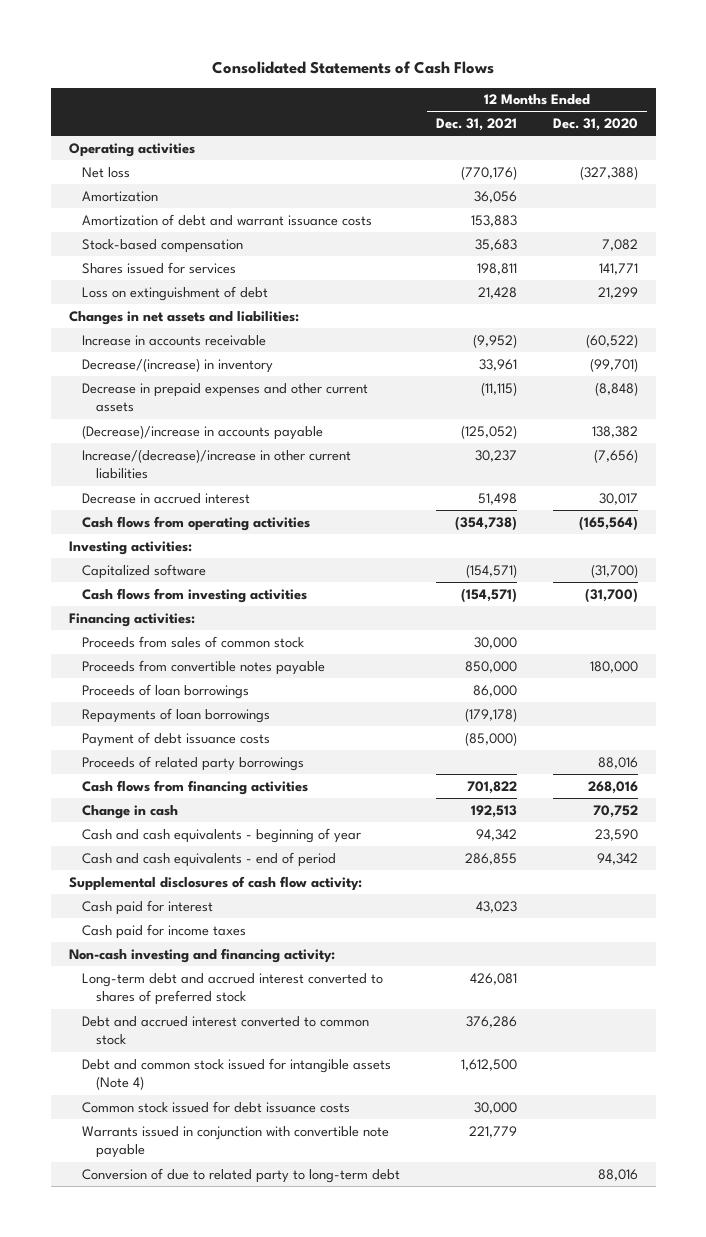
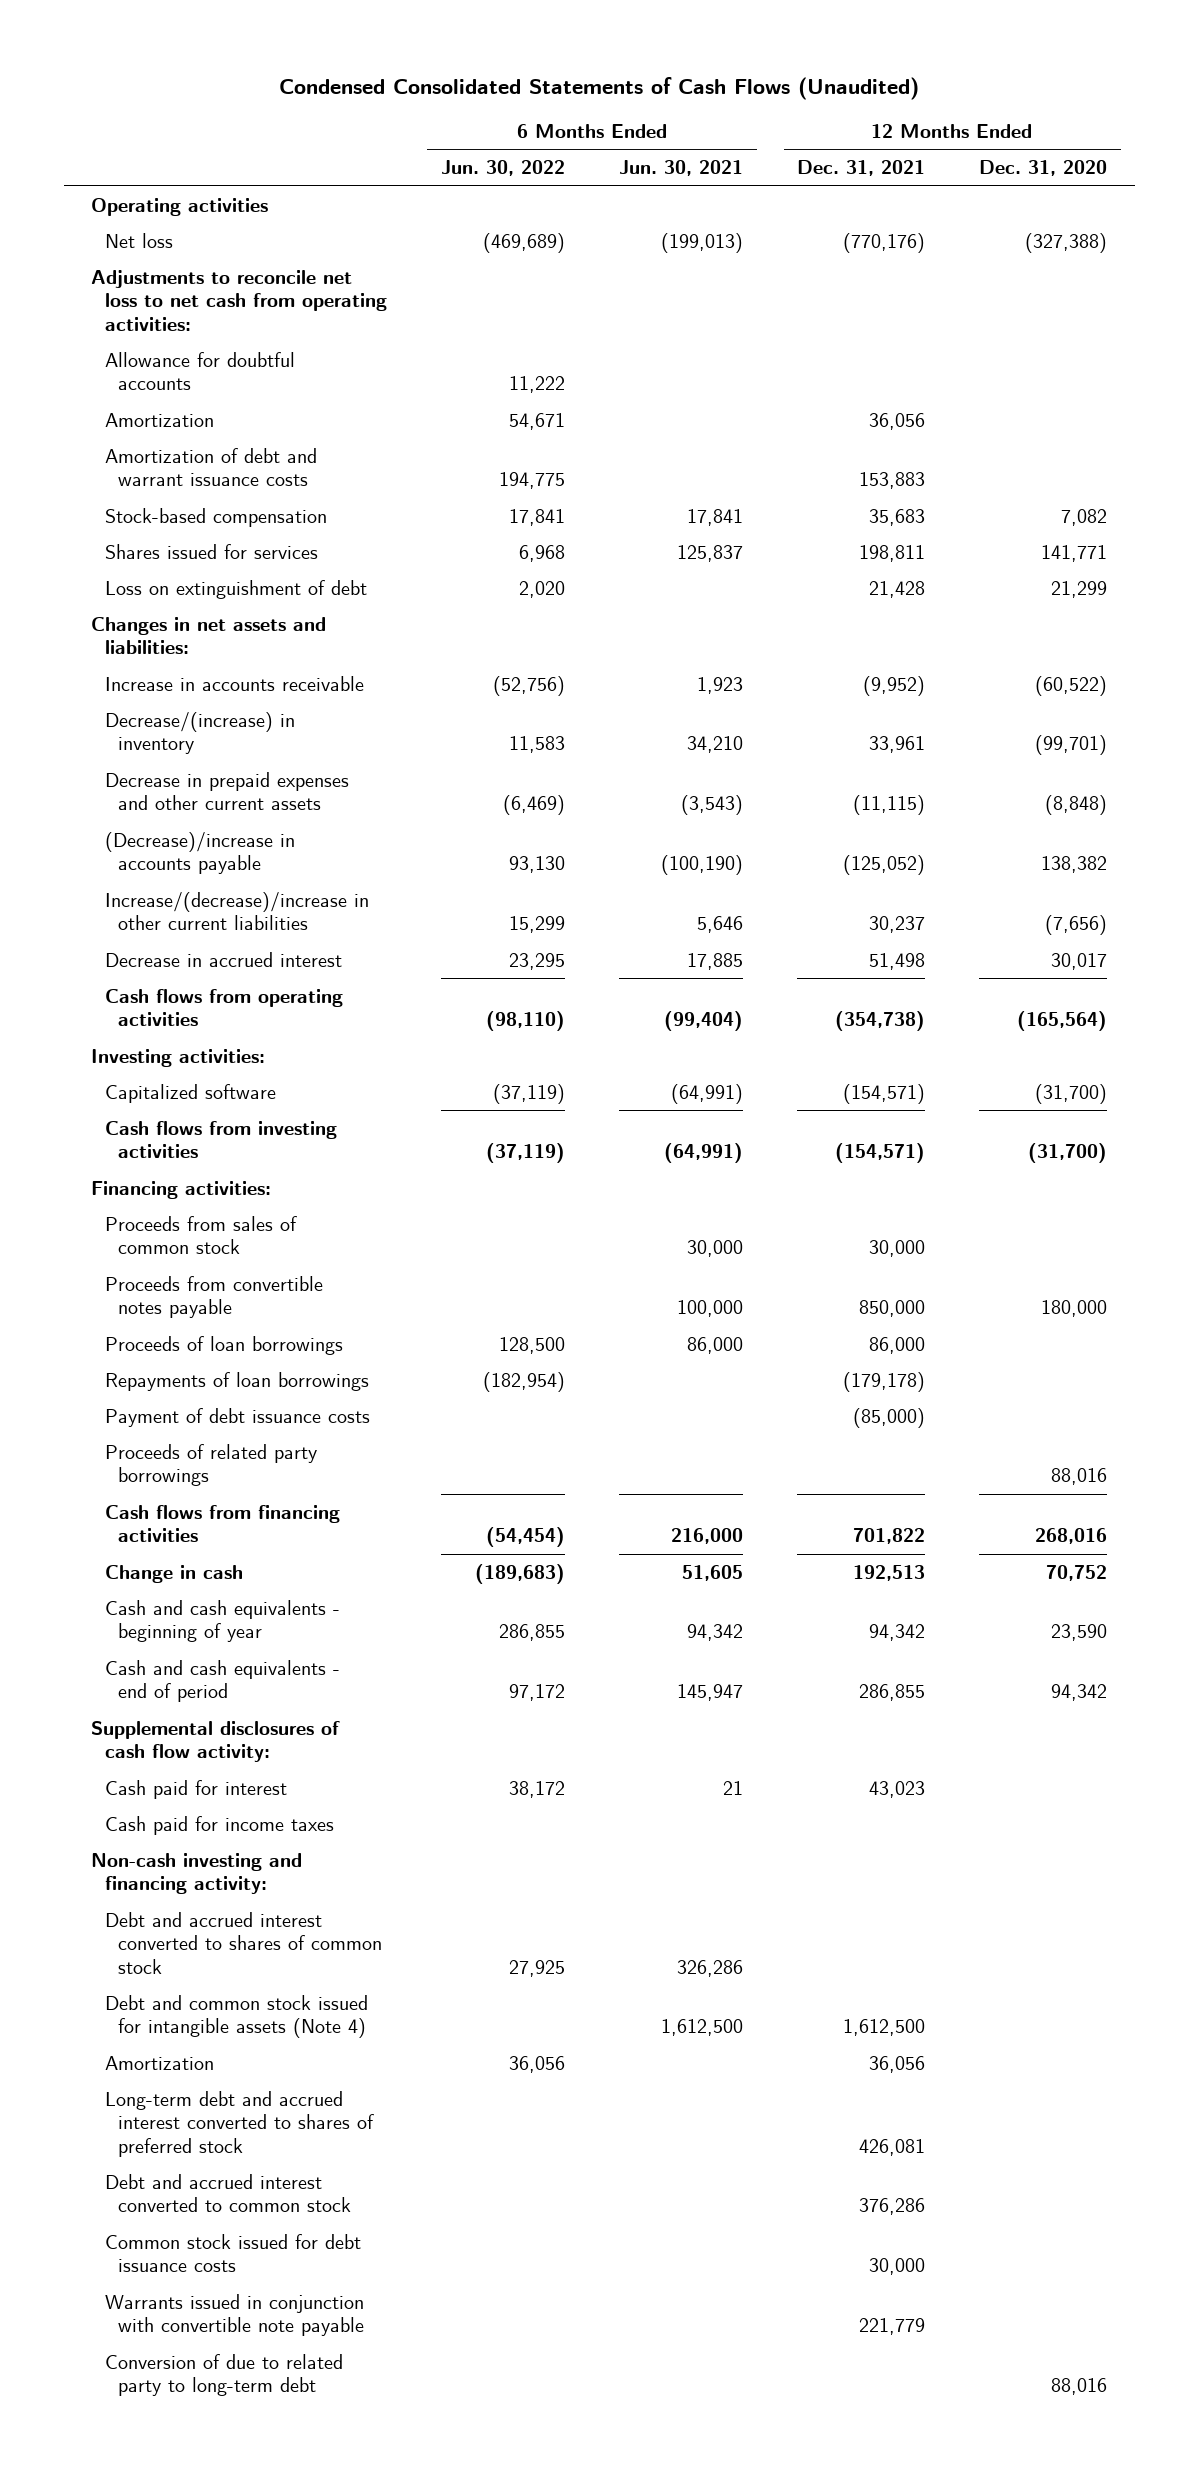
- Consolidated Statements of Cash Flows
+ Condensed Consolidated Statements of Cash Flows (Unaudited)
- | 12 Months Ended Dec. 31, 2021 | 12 Months Ended Dec. 31, 2020
+ | 6 Months Ended Jun. 30, 2022 | 6 Months Ended Jun. 30, 2021 | 12 Months Ended Dec. 31, 2021 | 12 Months Ended Dec. 31, 2020
+ Adjustments to reconcile net loss to net cash from operating activities:
+ Allowance for doubtful accounts | 11,222 | | |
+ Debt and accrued interest converted to shares of common stock | 27,925 | 326,286 | |
moved up: Debt and common stock issued for intangible assets (Note 4) | | 1,612,500 | 1,612,500 |
+ Amortization | 36,056 | | 36,056 |

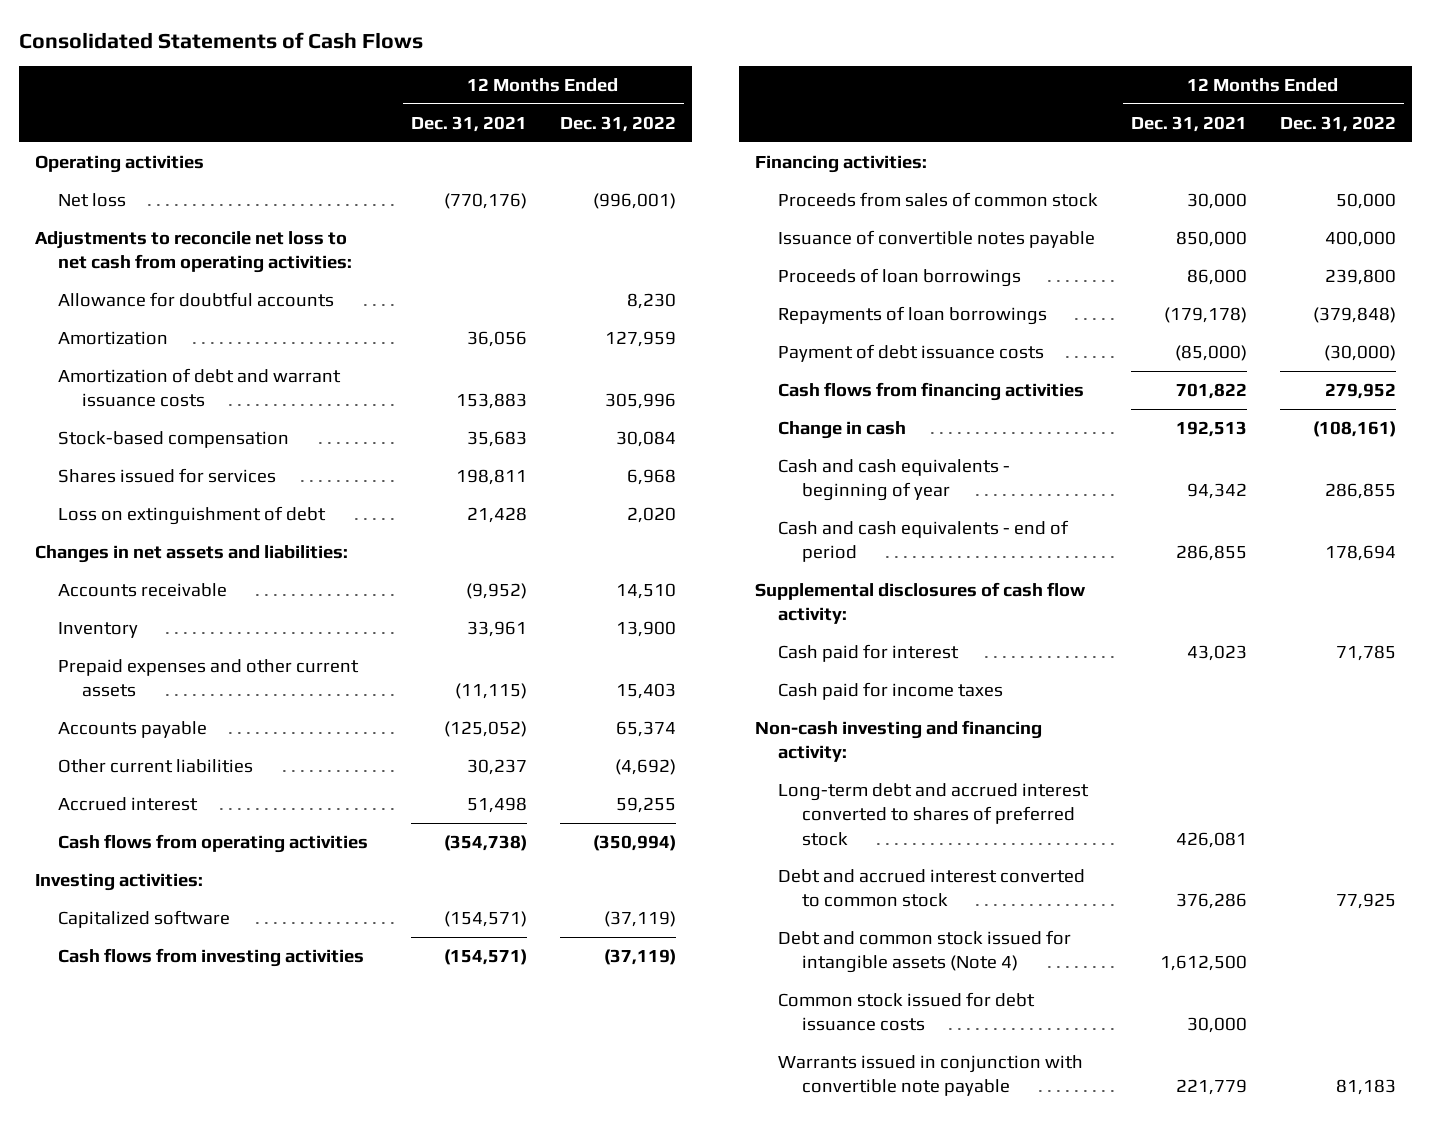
- Condensed Consolidated Statements of Cash Flows (Unaudited)
+ Consolidated Statements of Cash Flows
- | 6 Months Ended Jun. 30, 2022 | 6 Months Ended Jun. 30, 2021 | 12 Months Ended Dec. 31, 2021 | 12 Months Ended Dec. 31, 2020
+ | 12 Months Ended Dec. 31, 2021 | 12 Months Ended Dec. 31, 2022
- Increase in accounts receivable | (52,756) | 1,923 | (9,952) | (60,522)
- Decrease/(increase) in inventory | 11,583 | 34,210 | 33,961 | (99,701)
- Decrease in prepaid expenses and other current assets | (6,469) | (3,543) | (11,115) | (8,848)
- (Decrease)/increase in accounts payable | 93,130 | (100,190) | (125,052) | 138,382
- Increase/(decrease)/increase in other current liabilities | 15,299 | 5,646 | 30,237 | (7,656)
- Decrease in accrued interest | 23,295 | 17,885 | 51,498 | 30,017
+ Accounts receivable | (9,952) | 14,510
+ Inventory | 33,961 | 13,900
+ Prepaid expenses and other current assets | (11,115) | 15,403
+ Accounts payable | (125,052) | 65,374
+ Other current liabilities | 30,237 | (4,692)
+ Accrued interest | 51,498 | 59,255
- Proceeds from convertible notes payable | | 100,000 | 850,000 | 180,000
+ Issuance of convertible notes payable | 850,000 | 400,000
- Proceeds of related party borrowings | | | | 88,016
- Debt and accrued interest converted to shares of common stock | 27,925 | 326,286 | |
- Amortization | 36,056 | | 36,056 |
moved down: Debt and common stock issued for intangible assets (Note 4) | 1,612,500 |
- Conversion of due to related party to long-term debt | | | | 88,016

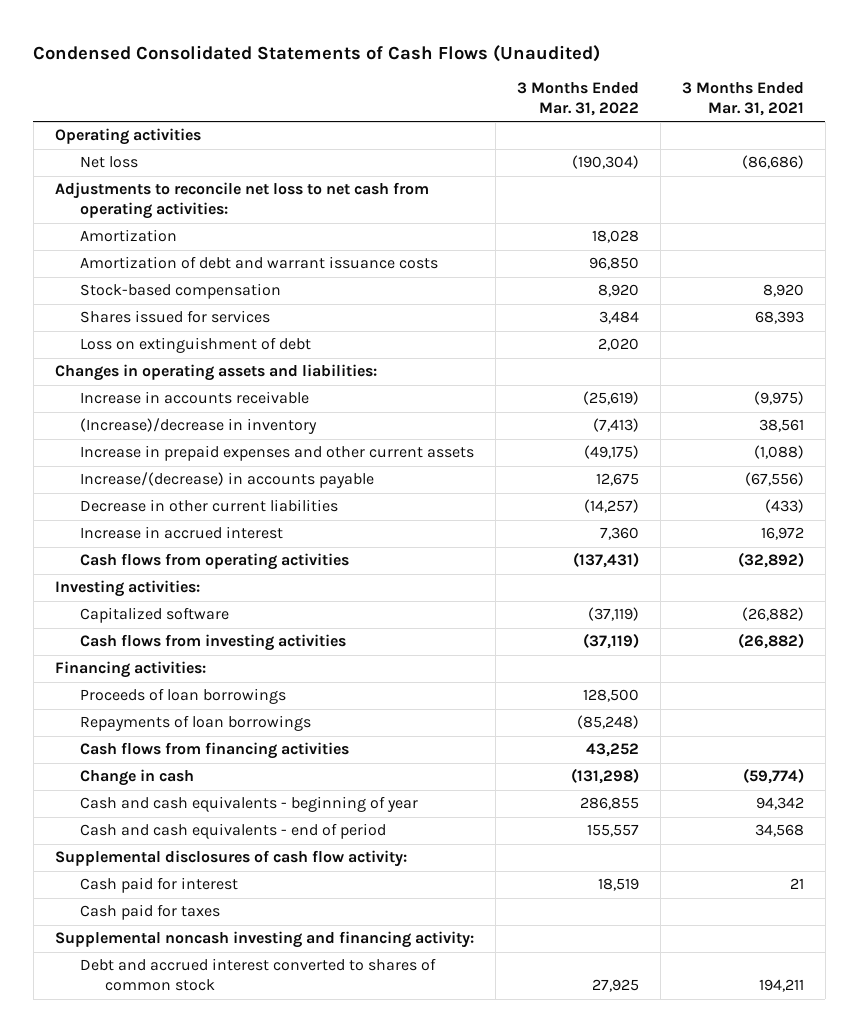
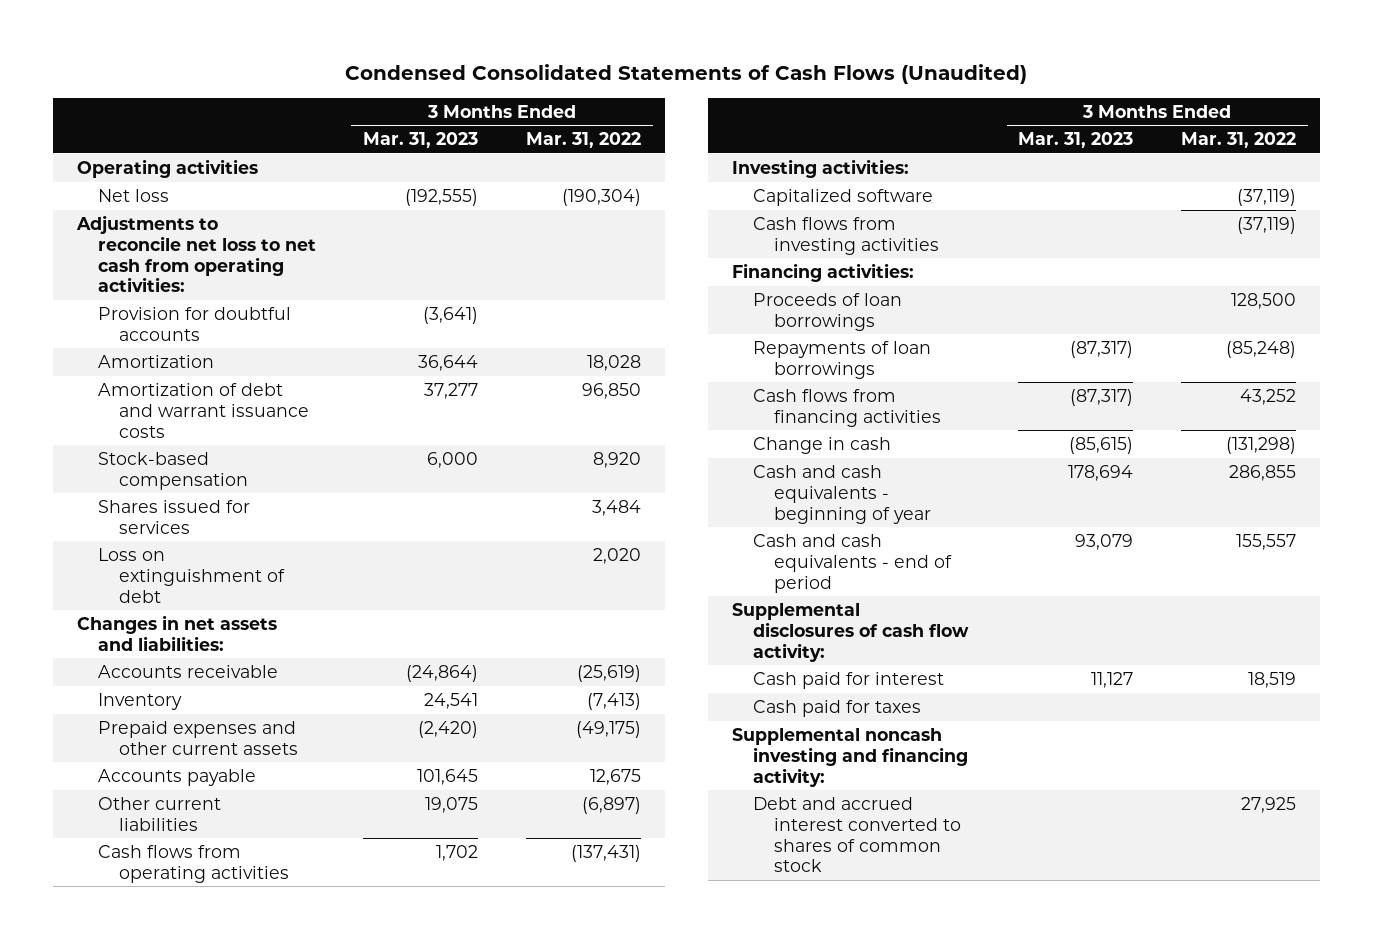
- | 3 Months Ended Mar. 31, 2022 | 3 Months Ended Mar. 31, 2021
+ | 3 Months Ended Mar. 31, 2023 | 3 Months Ended Mar. 31, 2022
+ Provision for doubtful accounts | (3,641) |
- Changes in operating assets and liabilities:
- Increase in accounts receivable | (25,619) | (9,975)
- (Increase)/decrease in inventory | (7,413) | 38,561
- Increase in prepaid expenses and other current assets | (49,175) | (1,088)
- Increase/(decrease) in accounts payable | 12,675 | (67,556)
- Decrease in other current liabilities | (14,257) | (433)
- Increase in accrued interest | 7,360 | 16,972
+ Changes in net assets and liabilities:
+ Accounts receivable | (24,864) | (25,619)
+ Inventory | 24,541 | (7,413)
+ Prepaid expenses and other current assets | (2,420) | (49,175)
+ Accounts payable | 101,645 | 12,675
+ Other current liabilities | 19,075 | (6,897)

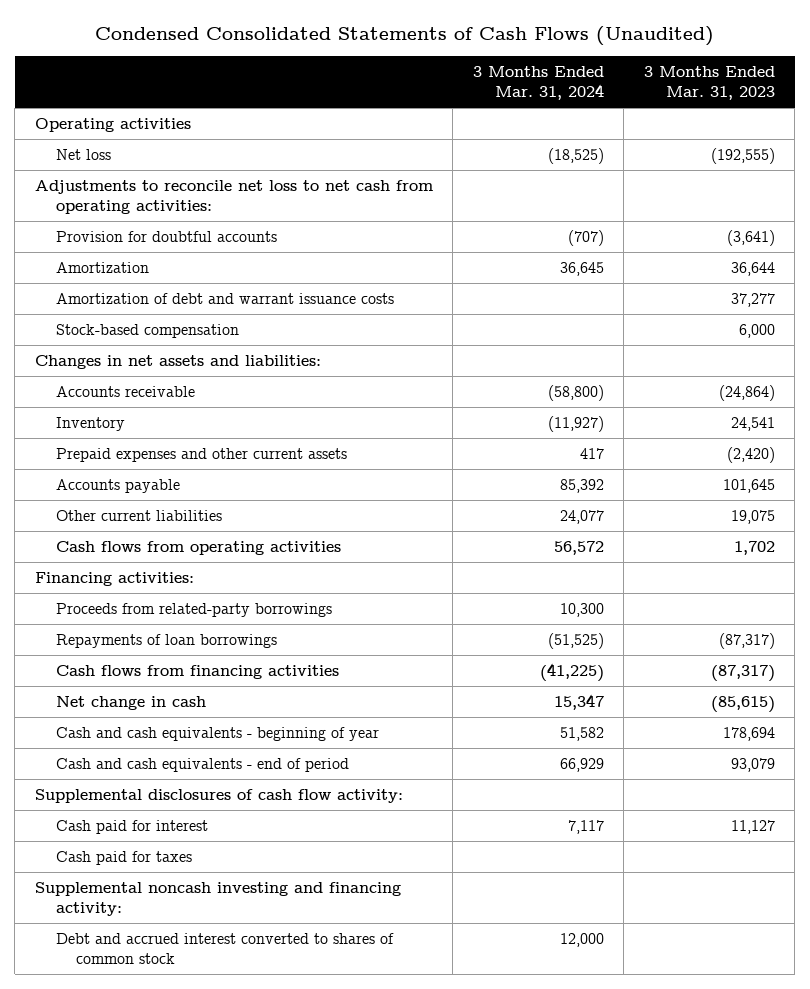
- | 3 Months Ended Mar. 31, 2023 | 3 Months Ended Mar. 31, 2022
+ | 3 Months Ended Mar. 31, 2024 | 3 Months Ended Mar. 31, 2023
- Shares issued for services | | 3,484
- Loss on extinguishment of debt | | 2,020
- Investing activities:
- Capitalized software | | (37,119)
- Cash flows from investing activities | | (37,119)
- Proceeds of loan borrowings | | 128,500
+ Proceeds from related-party borrowings | 10,300 |
- Change in cash | (85,615) | (131,298)
+ Net change in cash | 15,347 | (85,615)

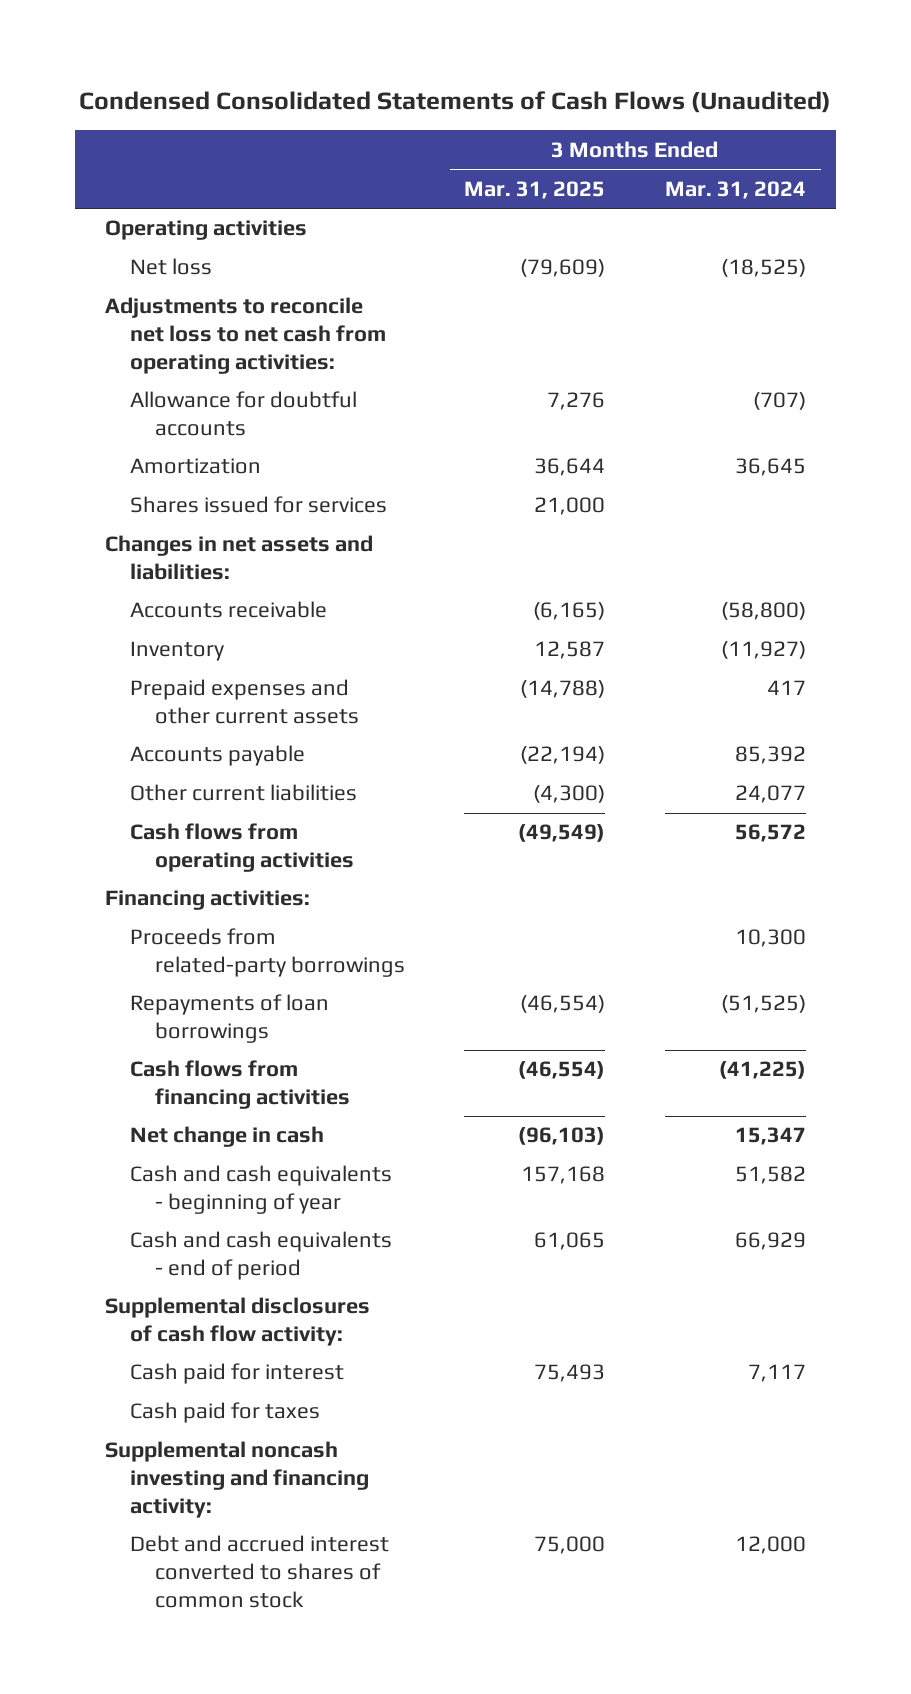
- | 3 Months Ended Mar. 31, 2024 | 3 Months Ended Mar. 31, 2023
+ | 3 Months Ended Mar. 31, 2025 | 3 Months Ended Mar. 31, 2024
- Provision for doubtful accounts | (707) | (3,641)
+ Allowance for doubtful accounts | 7,276 | (707)
- Amortization of debt and warrant issuance costs | | 37,277
- Stock-based compensation | | 6,000
+ Shares issued for services | 21,000 |

